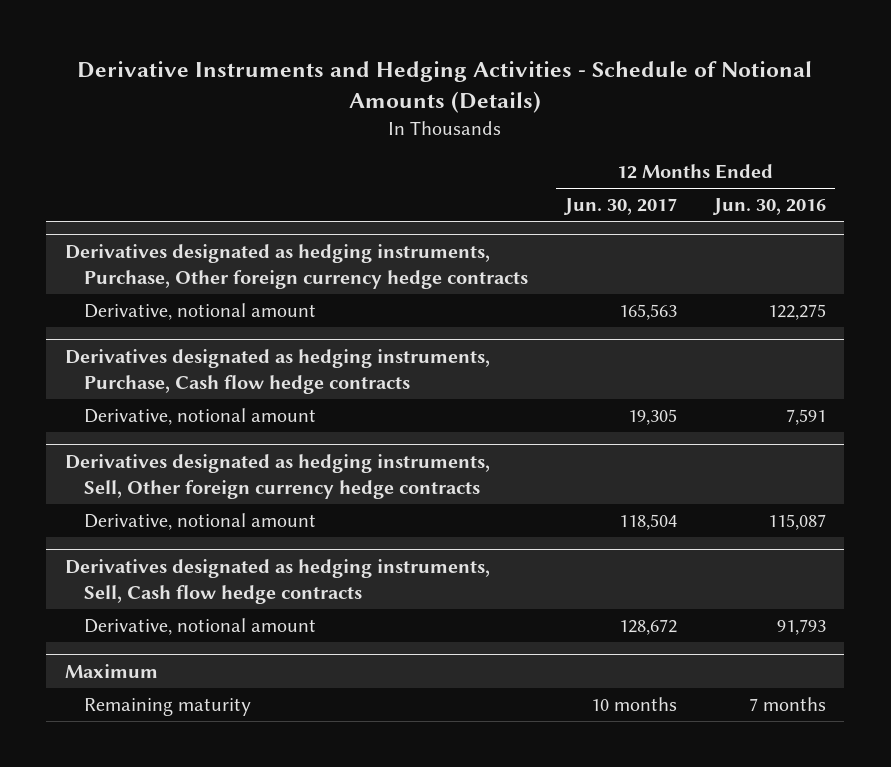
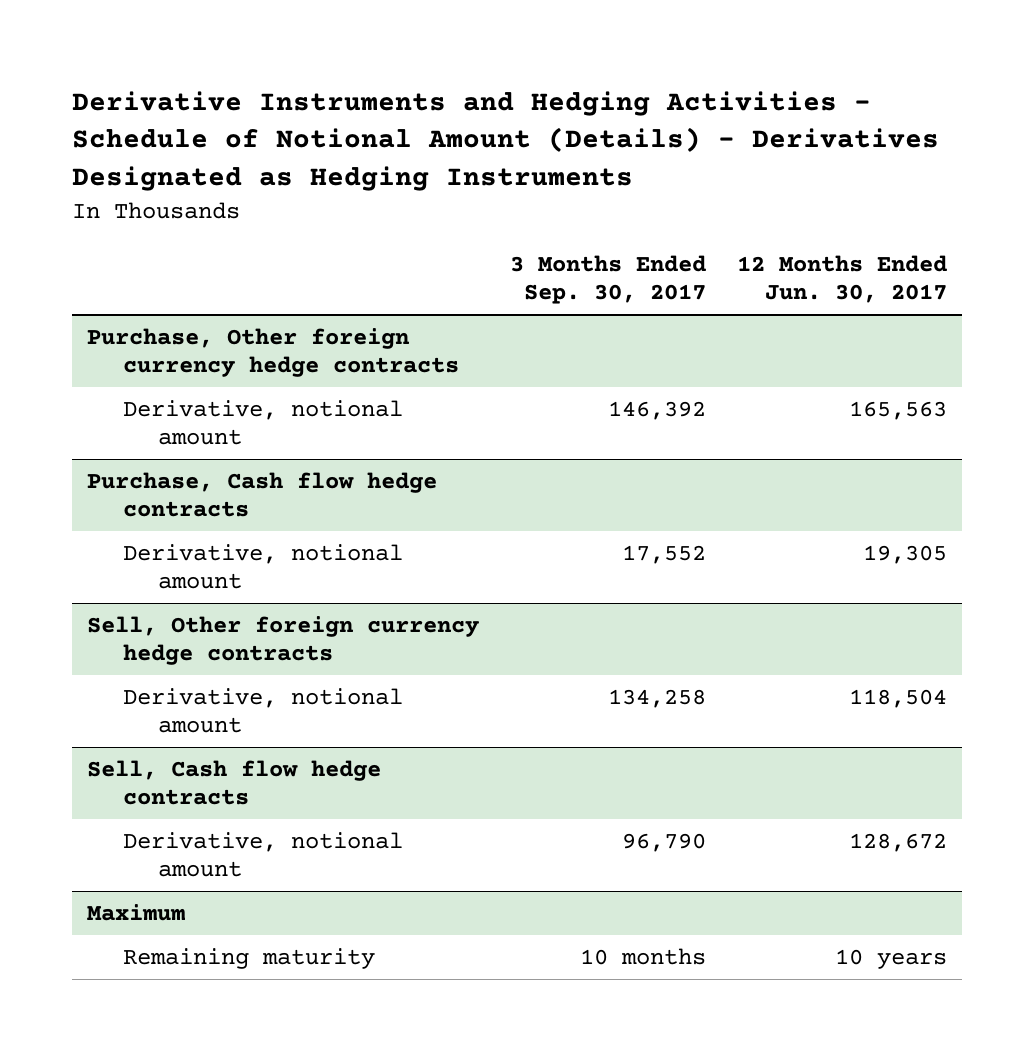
- Derivative Instruments and Hedging Activities - Schedule of Notional Amounts (Details)
+ Derivative Instruments and Hedging Activities - Schedule of Notional Amount (Details) - Derivatives Designated as Hedging Instruments
- | 12 Months Ended Jun. 30, 2017 | 12 Months Ended Jun. 30, 2016
+ | 3 Months Ended Sep. 30, 2017 | 12 Months Ended Jun. 30, 2017
- Derivatives designated as hedging instruments, Purchase, Other foreign currency hedge contracts
+ Purchase, Other foreign currency hedge contracts
- Derivatives designated as hedging instruments, Purchase, Cash flow hedge contracts
+ Purchase, Cash flow hedge contracts
- Derivatives designated as hedging instruments, Sell, Other foreign currency hedge contracts
+ Sell, Other foreign currency hedge contracts
- Derivatives designated as hedging instruments, Sell, Cash flow hedge contracts
+ Sell, Cash flow hedge contracts
@ Maximum
- Remaining maturity | 10 months | 7 months
+ Remaining maturity | 10 months | 10 years

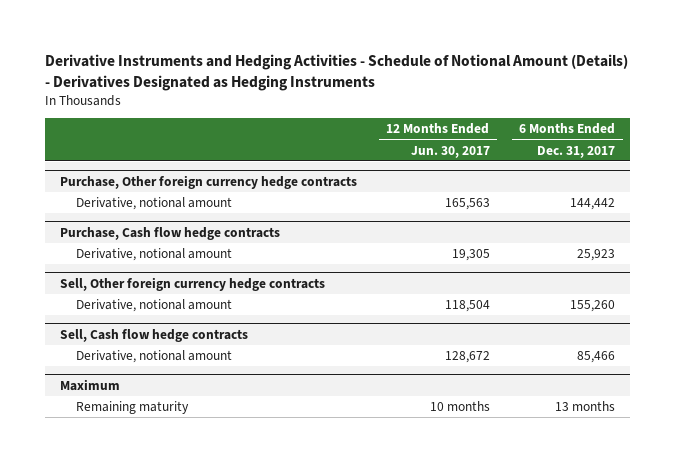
- | 3 Months Ended Sep. 30, 2017 | 12 Months Ended Jun. 30, 2017
+ | 12 Months Ended Jun. 30, 2017 | 6 Months Ended Dec. 31, 2017
@ Maximum
- Remaining maturity | 10 months | 10 years
+ Remaining maturity | 10 months | 13 months

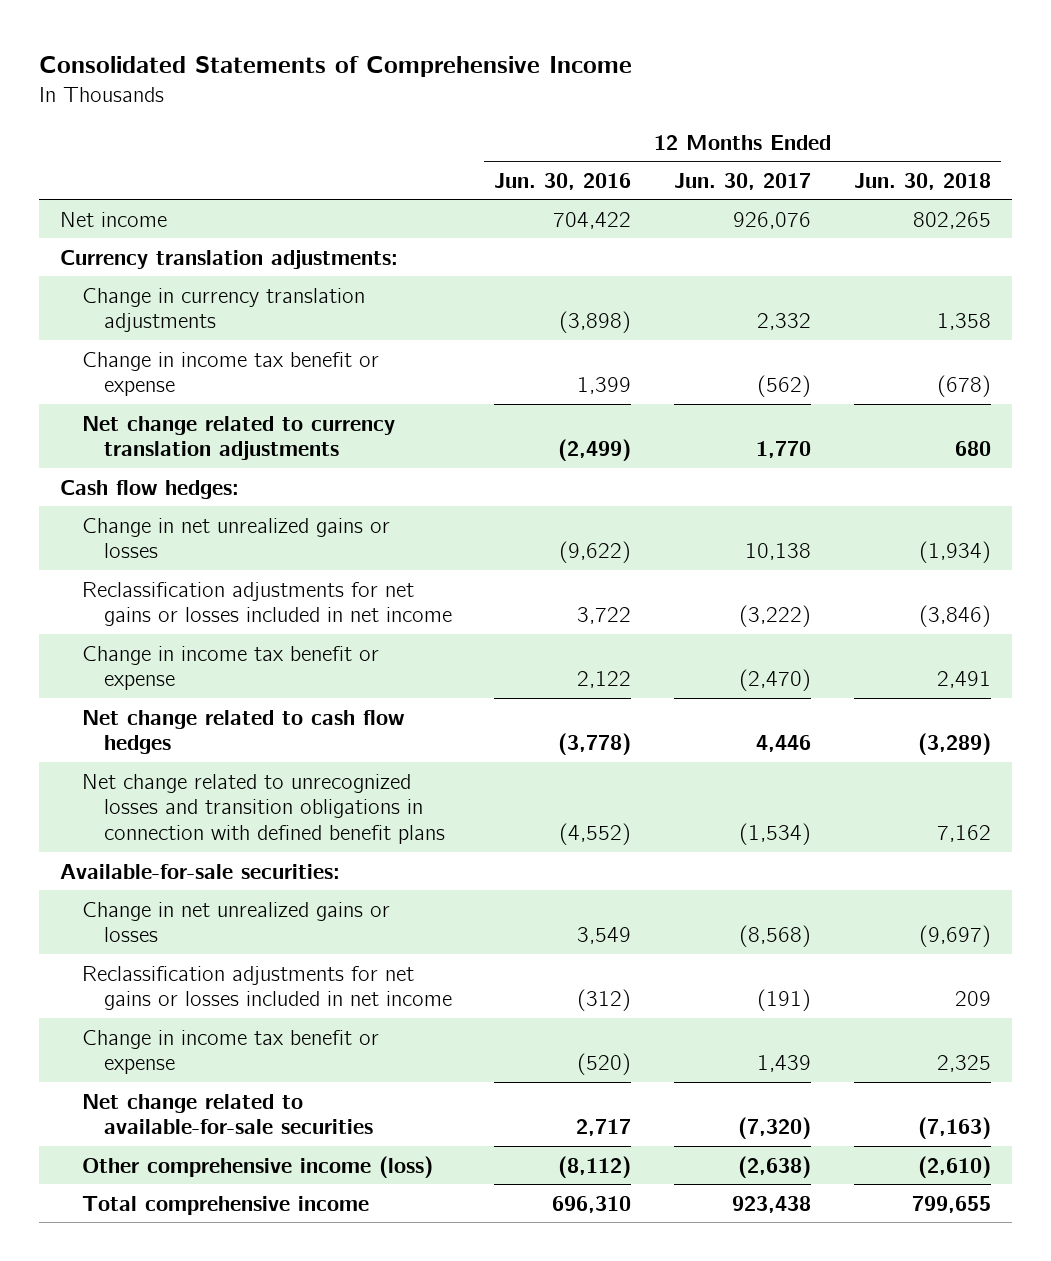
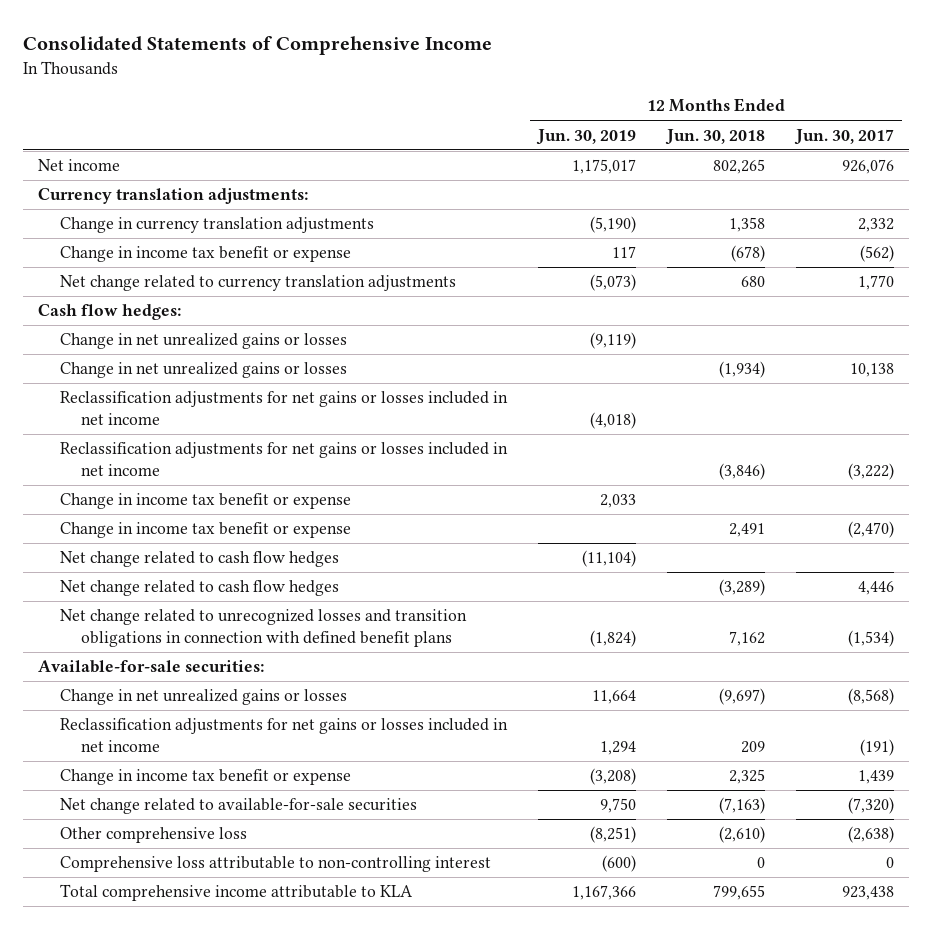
- | 12 Months Ended Jun. 30, 2016 | 12 Months Ended Jun. 30, 2017 | 12 Months Ended Jun. 30, 2018
+ | 12 Months Ended Jun. 30, 2019 | 12 Months Ended Jun. 30, 2018 | 12 Months Ended Jun. 30, 2017
+ Change in net unrealized gains or losses | (9,119) | |
+ Reclassification adjustments for net gains or losses included in net income | (4,018) | |
+ Change in income tax benefit or expense | 2,033 | |
+ Net change related to cash flow hedges | (11,104) | |
- Other comprehensive income (loss) | (8,112) | (2,638) | (2,610)
- Total comprehensive income | 696,310 | 923,438 | 799,655
+ Other comprehensive loss | (8,251) | (2,610) | (2,638)
+ Comprehensive loss attributable to non-controlling interest | (600) | 0 | 0
+ Total comprehensive income attributable to KLA | 1,167,366 | 799,655 | 923,438

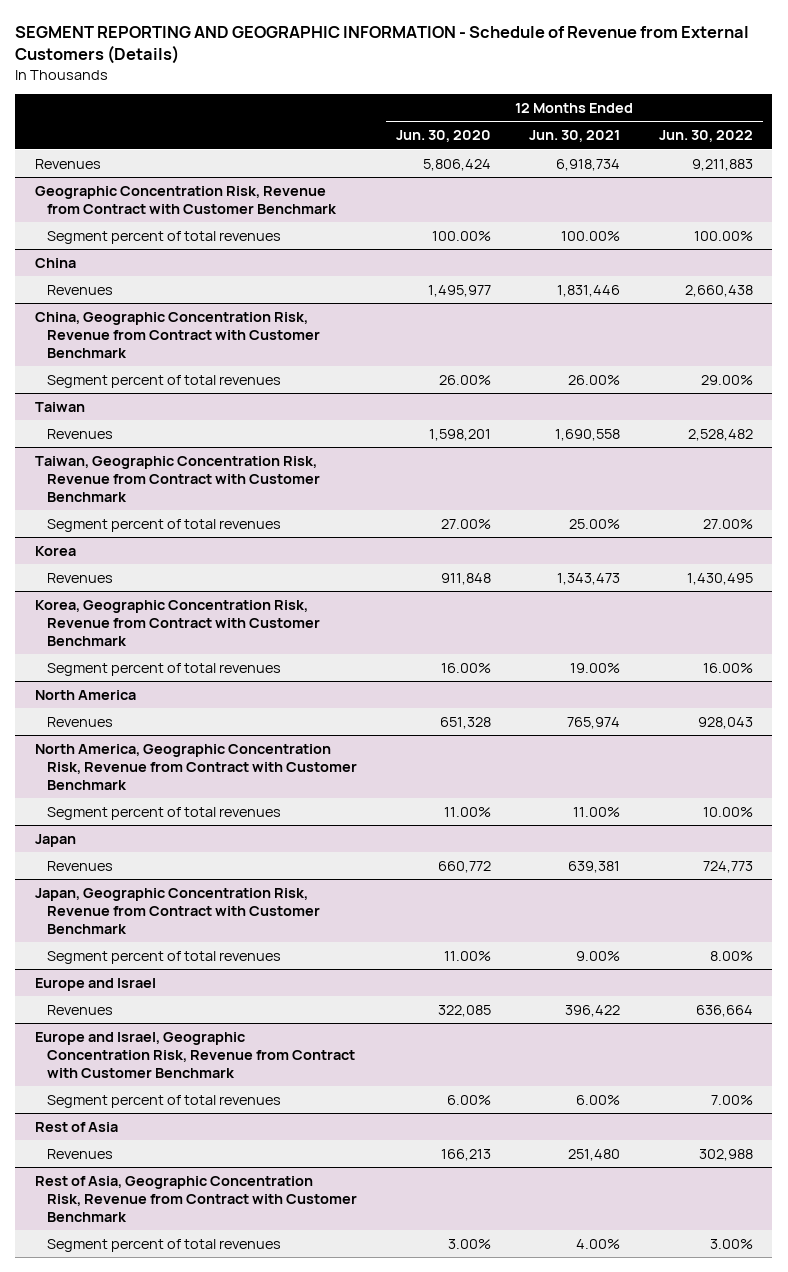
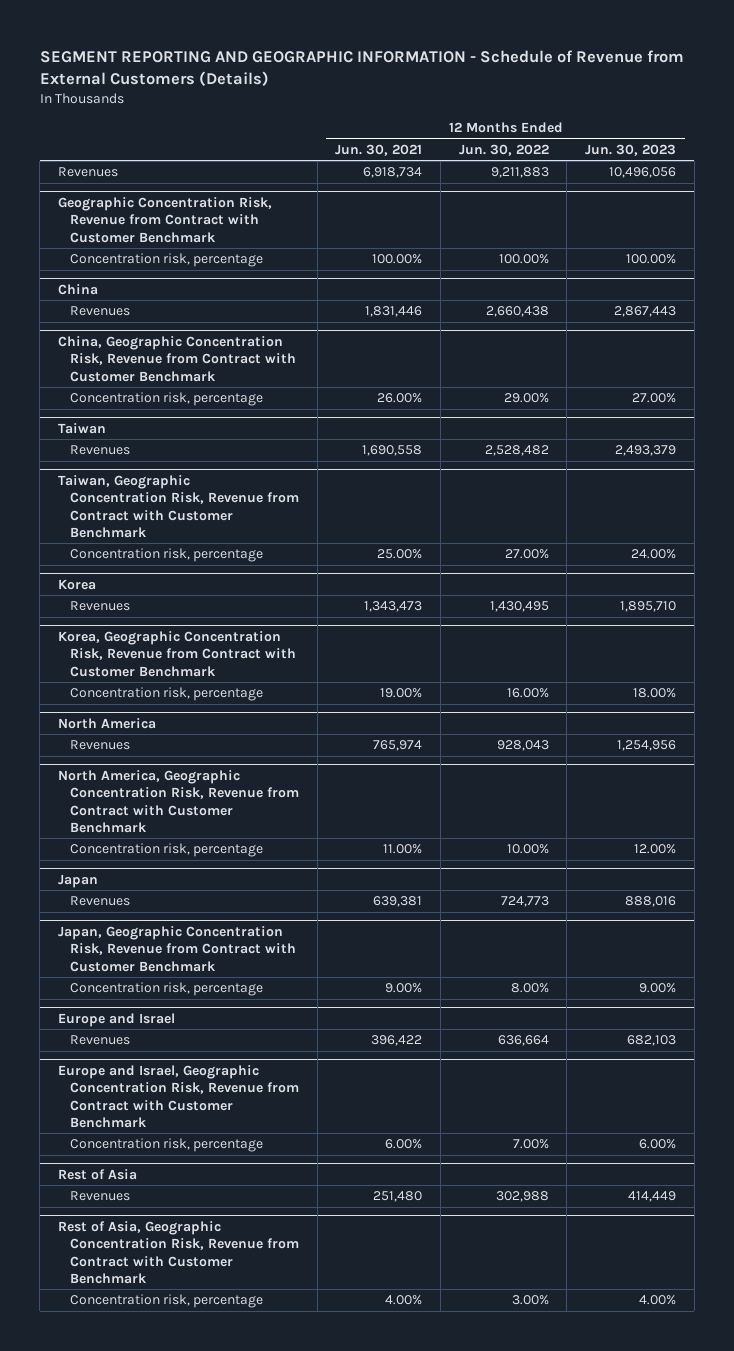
- | 12 Months Ended Jun. 30, 2020 | 12 Months Ended Jun. 30, 2021 | 12 Months Ended Jun. 30, 2022
+ | 12 Months Ended Jun. 30, 2021 | 12 Months Ended Jun. 30, 2022 | 12 Months Ended Jun. 30, 2023
@ Geographic Concentration Risk, Revenue from Contract with Customer Benchmark
- Segment percent of total revenues | 100.00% | 100.00% | 100.00%
+ Concentration risk, percentage | 100.00% | 100.00% | 100.00%
@ China, Geographic Concentration Risk, Revenue from Contract with Customer Benchmark
- Segment percent of total revenues | 26.00% | 26.00% | 29.00%
+ Concentration risk, percentage | 26.00% | 29.00% | 27.00%
@ Taiwan, Geographic Concentration Risk, Revenue from Contract with Customer Benchmark
- Segment percent of total revenues | 27.00% | 25.00% | 27.00%
+ Concentration risk, percentage | 25.00% | 27.00% | 24.00%
@ Korea, Geographic Concentration Risk, Revenue from Contract with Customer Benchmark
- Segment percent of total revenues | 16.00% | 19.00% | 16.00%
+ Concentration risk, percentage | 19.00% | 16.00% | 18.00%
@ North America, Geographic Concentration Risk, Revenue from Contract with Customer Benchmark
- Segment percent of total revenues | 11.00% | 11.00% | 10.00%
+ Concentration risk, percentage | 11.00% | 10.00% | 12.00%
@ Japan, Geographic Concentration Risk, Revenue from Contract with Customer Benchmark
- Segment percent of total revenues | 11.00% | 9.00% | 8.00%
+ Concentration risk, percentage | 9.00% | 8.00% | 9.00%
@ Europe and Israel, Geographic Concentration Risk, Revenue from Contract with Customer Benchmark
- Segment percent of total revenues | 6.00% | 6.00% | 7.00%
+ Concentration risk, percentage | 6.00% | 7.00% | 6.00%
@ Rest of Asia, Geographic Concentration Risk, Revenue from Contract with Customer Benchmark
- Segment percent of total revenues | 3.00% | 4.00% | 3.00%
+ Concentration risk, percentage | 4.00% | 3.00% | 4.00%

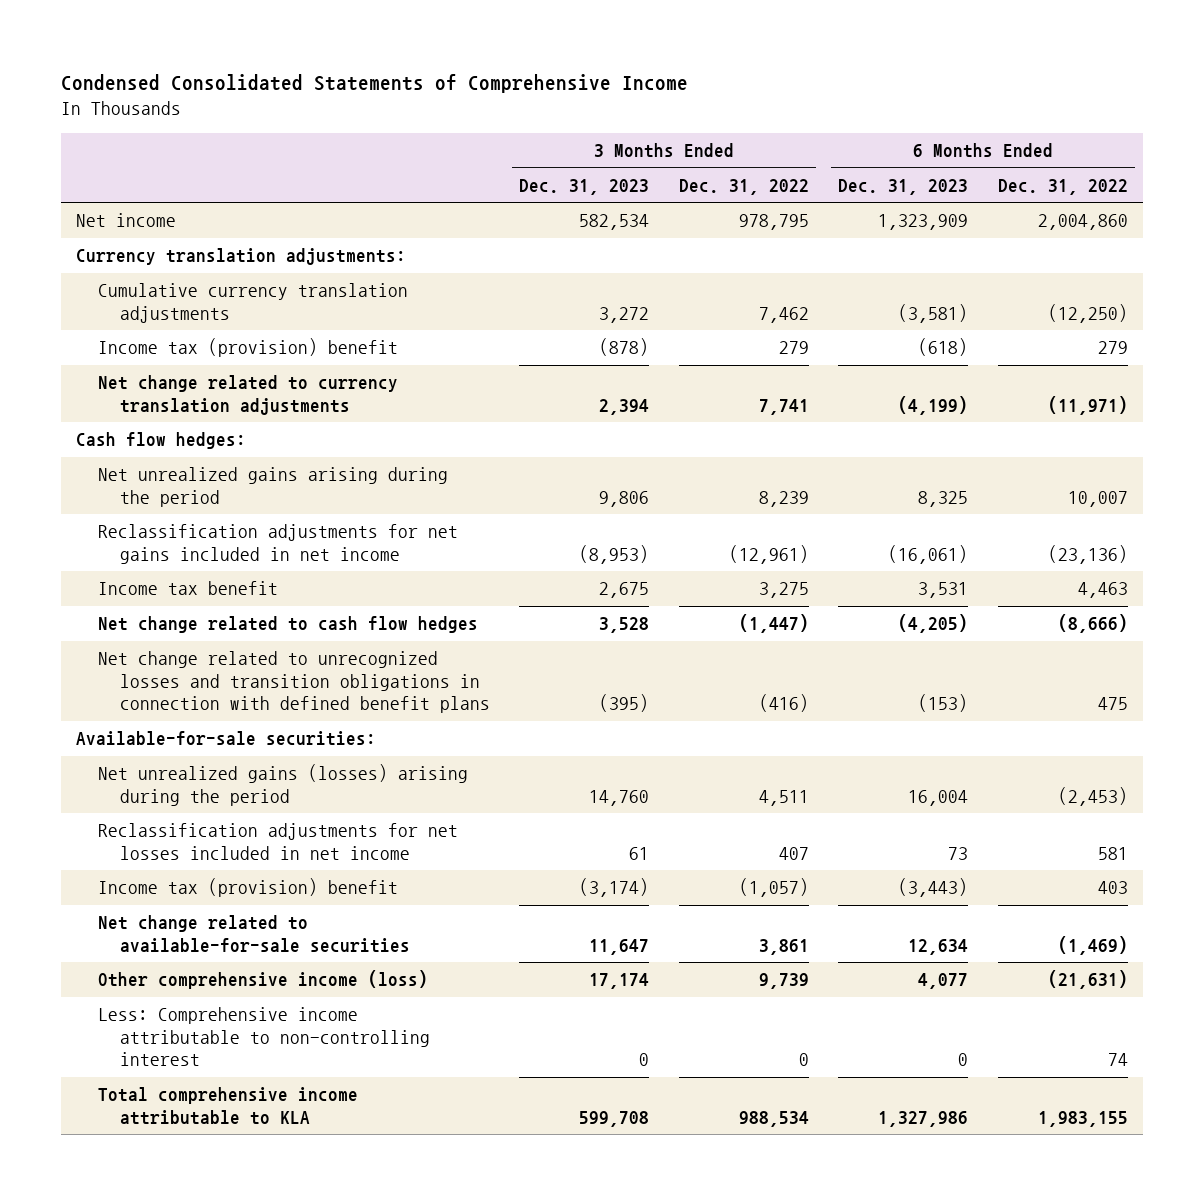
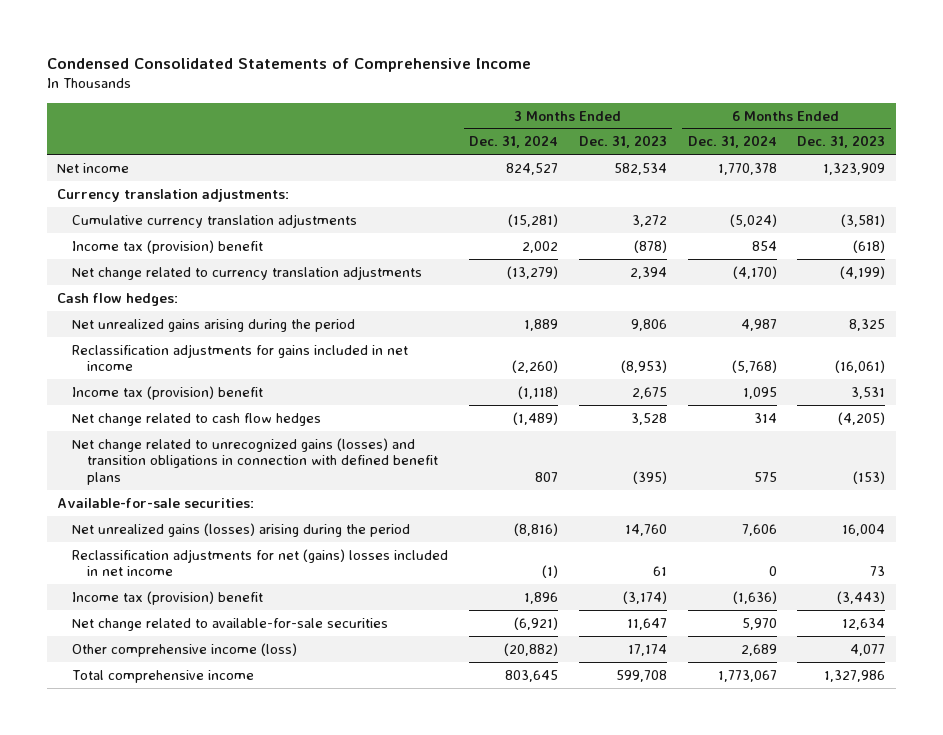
- | 3 Months Ended Dec. 31, 2023 | 3 Months Ended Dec. 31, 2022 | 6 Months Ended Dec. 31, 2023 | 6 Months Ended Dec. 31, 2022
+ | 3 Months Ended Dec. 31, 2024 | 3 Months Ended Dec. 31, 2023 | 6 Months Ended Dec. 31, 2024 | 6 Months Ended Dec. 31, 2023
- Reclassification adjustments for net gains included in net income | (8,953) | (12,961) | (16,061) | (23,136)
- Income tax benefit | 2,675 | 3,275 | 3,531 | 4,463
+ Reclassification adjustments for gains included in net income | (2,260) | (8,953) | (5,768) | (16,061)
+ Income tax (provision) benefit | (1,118) | 2,675 | 1,095 | 3,531
- Net change related to unrecognized losses and transition obligations in connection with defined benefit plans | (395) | (416) | (153) | 475
+ Net change related to unrecognized gains (losses) and transition obligations in connection with defined benefit plans | 807 | (395) | 575 | (153)
- Reclassification adjustments for net losses included in net income | 61 | 407 | 73 | 581
+ Reclassification adjustments for net (gains) losses included in net income | (1) | 61 | 0 | 73
- Less: Comprehensive income attributable to non-controlling interest | 0 | 0 | 0 | 74
- Total comprehensive income attributable to KLA | 599,708 | 988,534 | 1,327,986 | 1,983,155
+ Total comprehensive income | 803,645 | 599,708 | 1,773,067 | 1,327,986

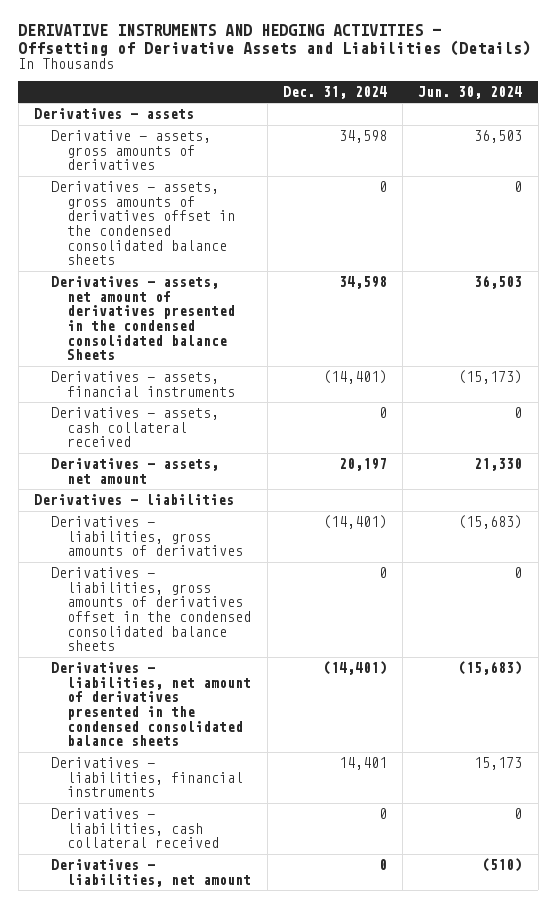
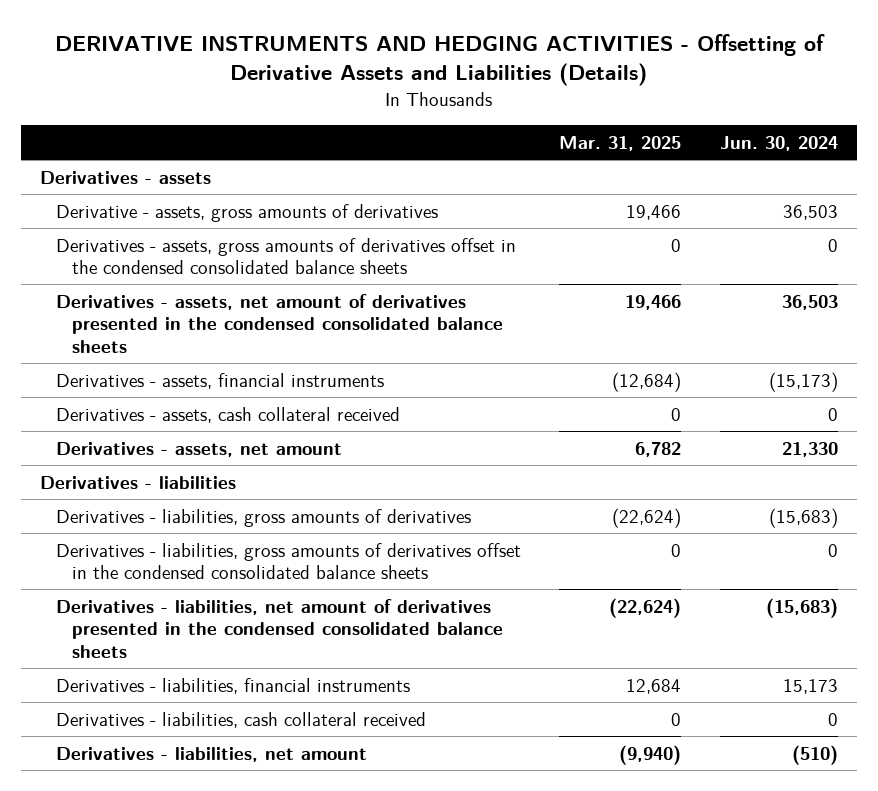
- | Dec. 31, 2024 | Jun. 30, 2024
+ | Mar. 31, 2025 | Jun. 30, 2024
- Derivatives - assets, net amount of derivatives presented in the condensed consolidated balance Sheets | 34,598 | 36,503
+ Derivatives - assets, net amount of derivatives presented in the condensed consolidated balance sheets | 19,466 | 36,503

